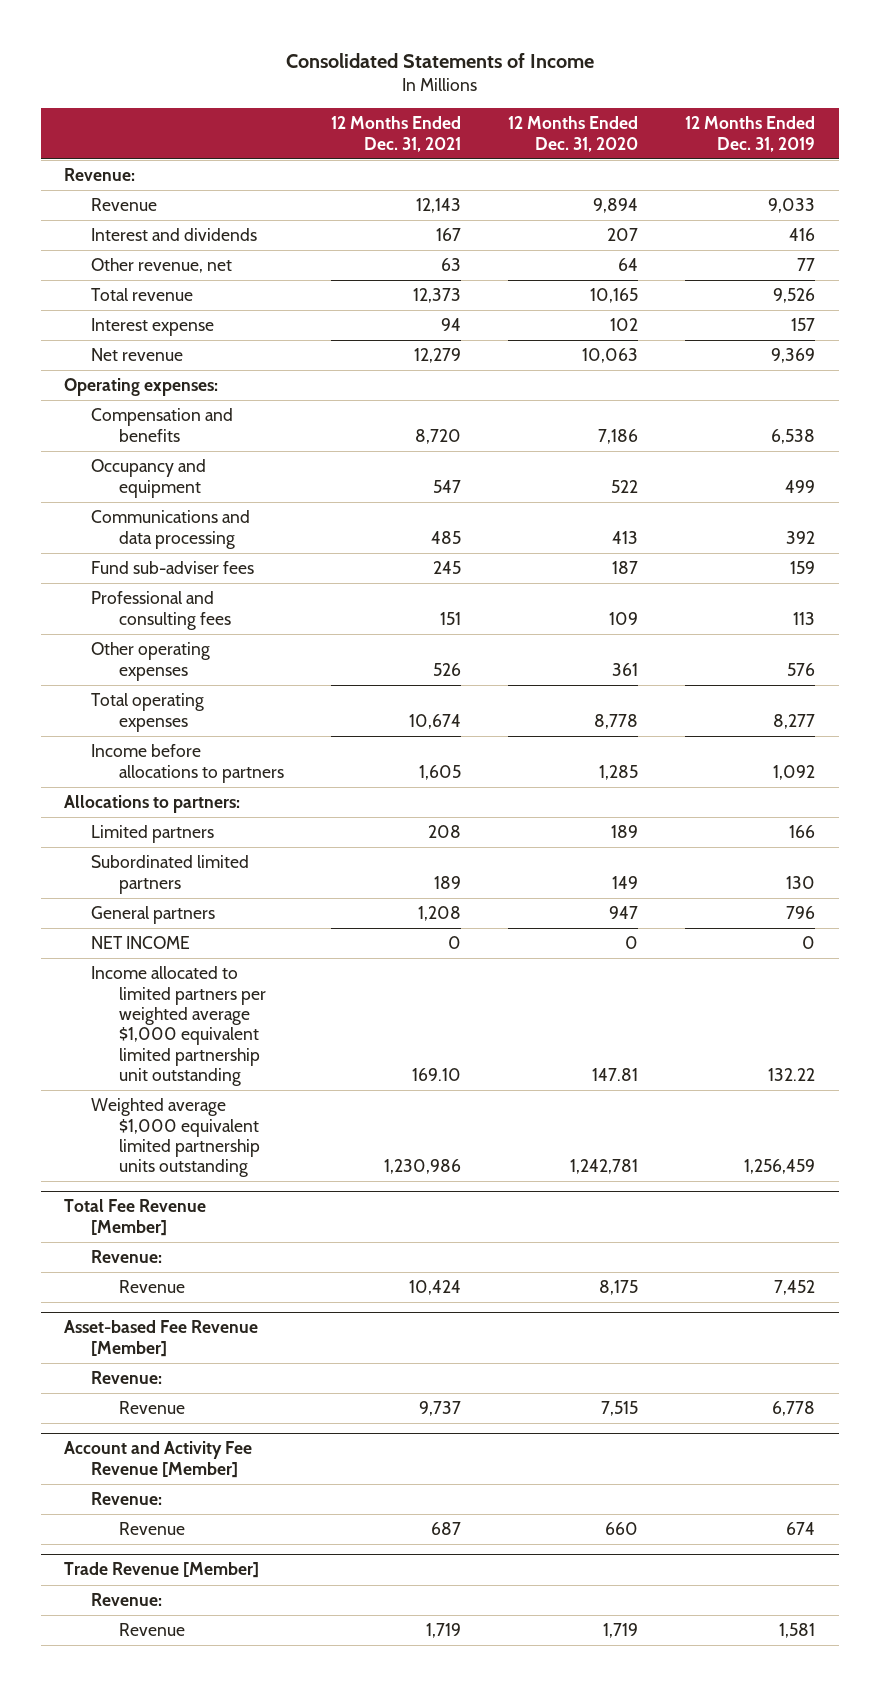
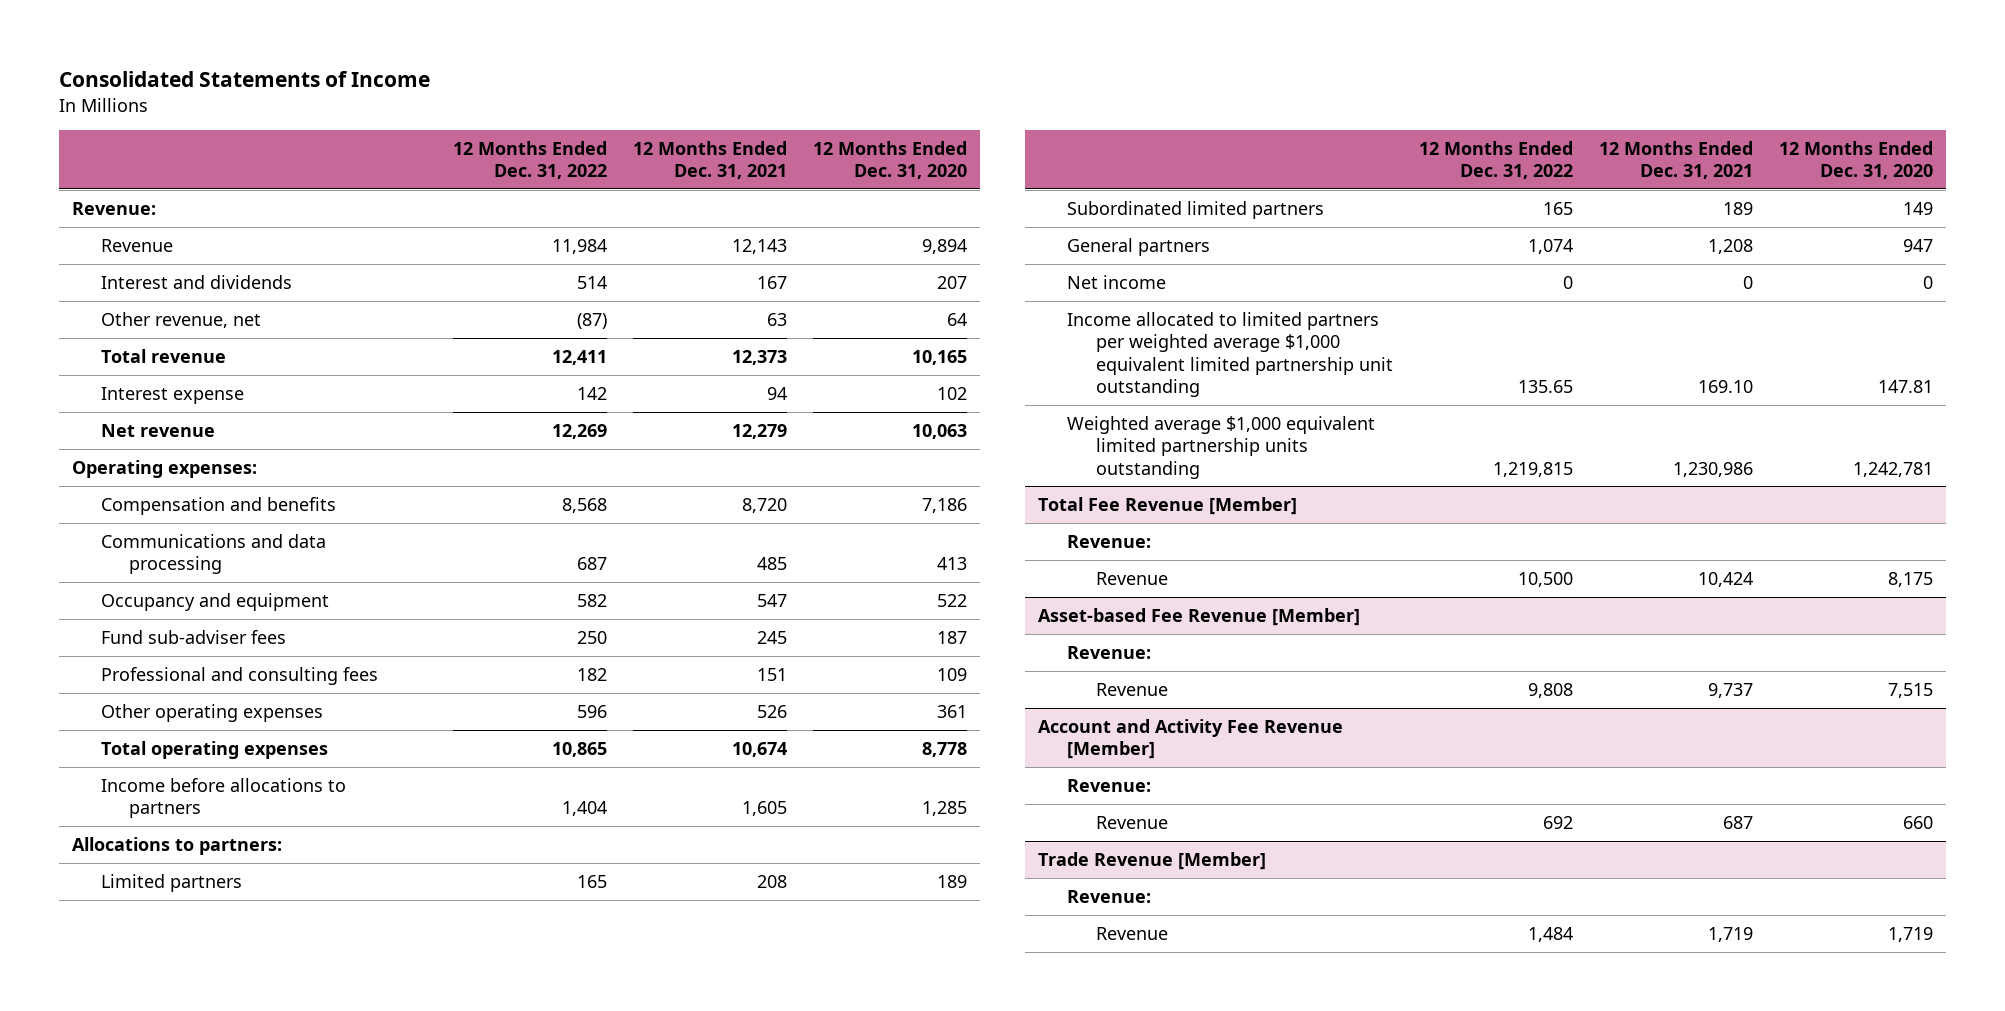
- | 12 Months Ended Dec. 31, 2021 | 12 Months Ended Dec. 31, 2020 | 12 Months Ended Dec. 31, 2019
+ | 12 Months Ended Dec. 31, 2022 | 12 Months Ended Dec. 31, 2021 | 12 Months Ended Dec. 31, 2020
moved down: Occupancy and equipment | 582 | 547 | 522
- NET INCOME | 0 | 0 | 0
+ Net income | 0 | 0 | 0

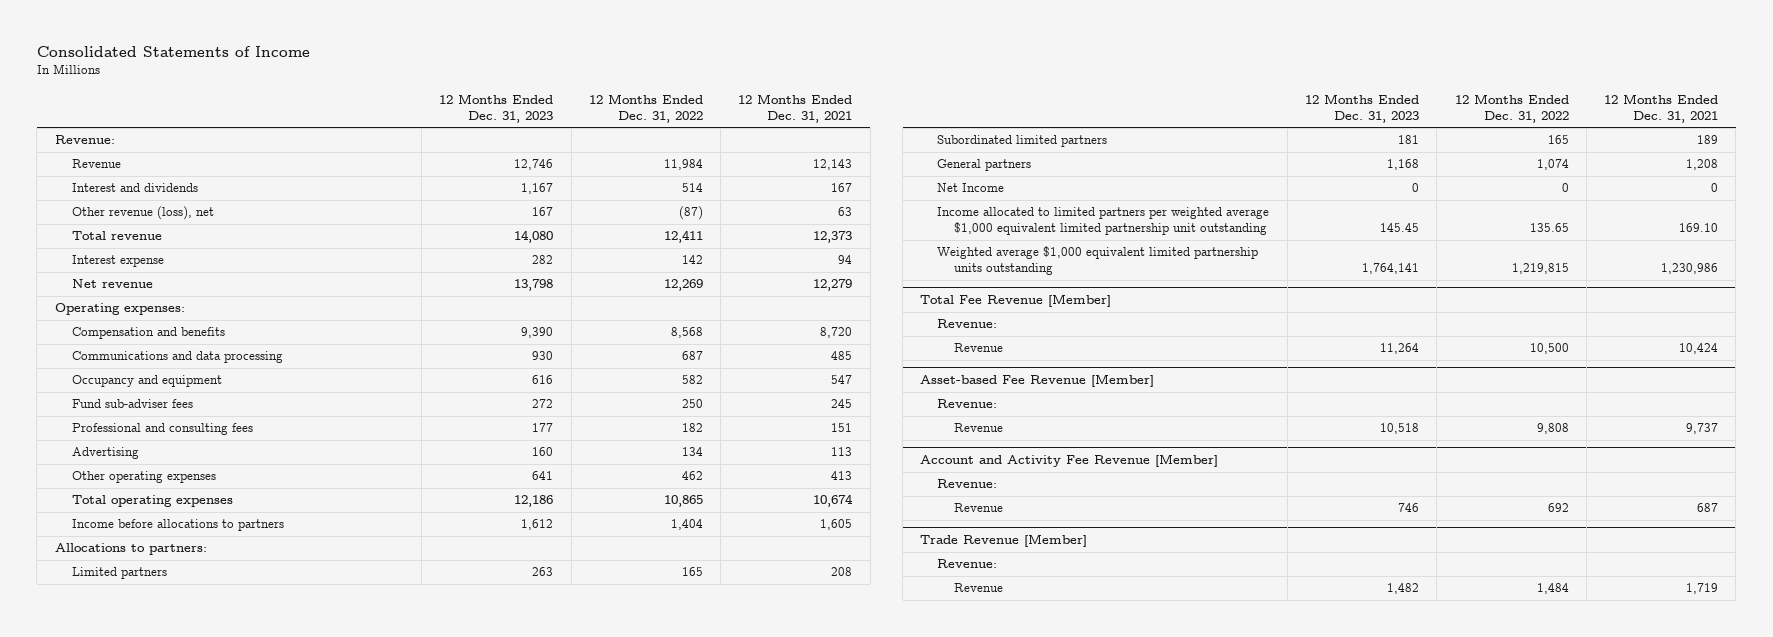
- | 12 Months Ended Dec. 31, 2022 | 12 Months Ended Dec. 31, 2021 | 12 Months Ended Dec. 31, 2020
+ | 12 Months Ended Dec. 31, 2023 | 12 Months Ended Dec. 31, 2022 | 12 Months Ended Dec. 31, 2021
- Other revenue, net | (87) | 63 | 64
+ Other revenue (loss), net | 167 | (87) | 63
- Other operating expenses | 596 | 526 | 361
+ Advertising | 160 | 134 | 113
+ Other operating expenses | 641 | 462 | 413
- Net income | 0 | 0 | 0
+ Net Income | 0 | 0 | 0

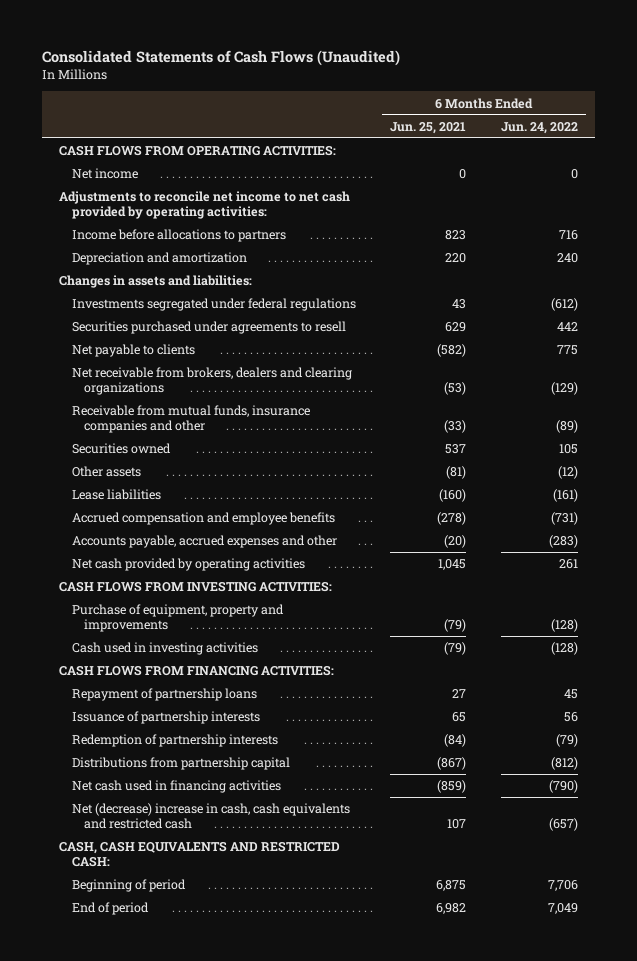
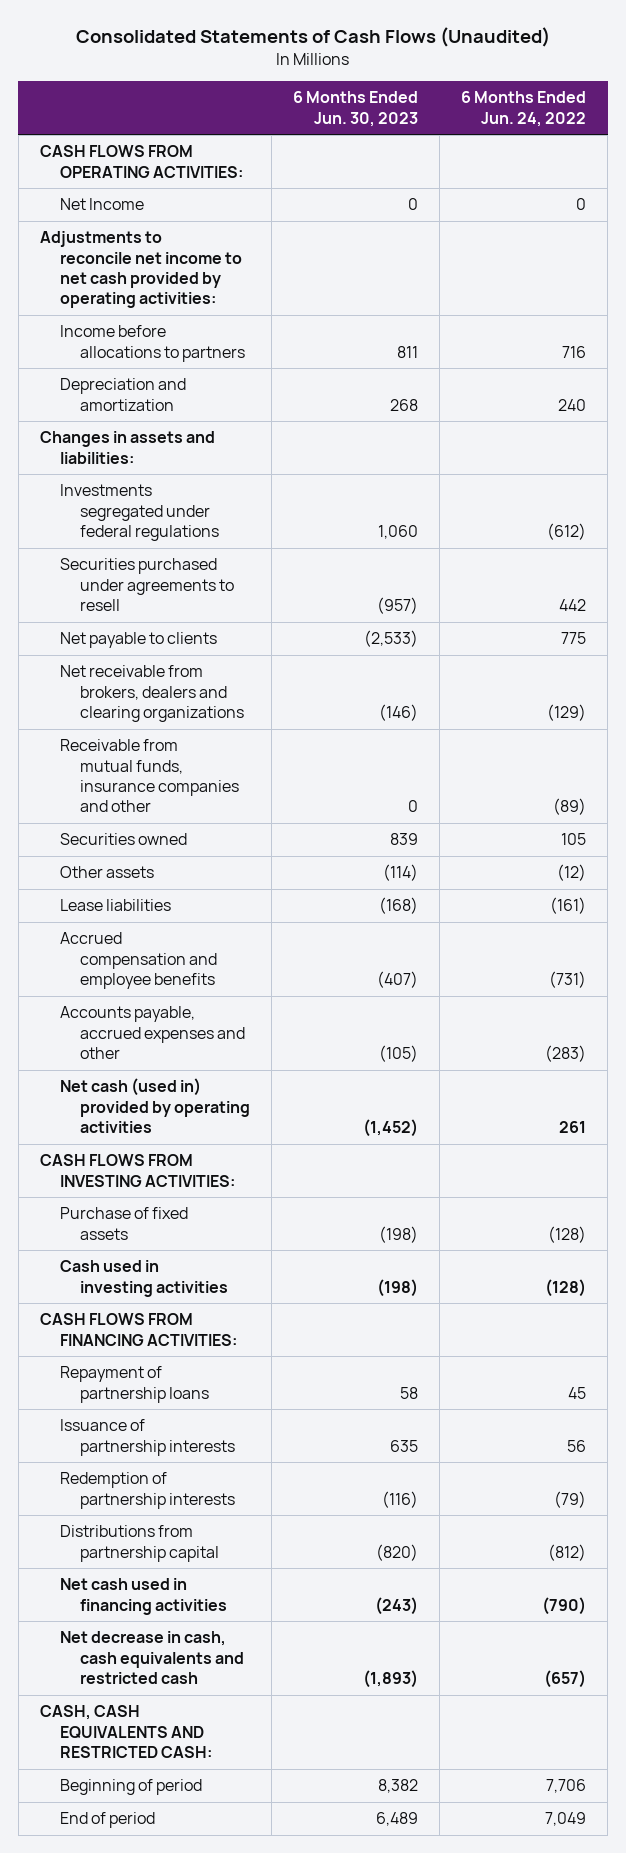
- | 6 Months Ended Jun. 25, 2021 | 6 Months Ended Jun. 24, 2022
+ | 6 Months Ended Jun. 30, 2023 | 6 Months Ended Jun. 24, 2022
- Net income | 0 | 0
+ Net Income | 0 | 0
- Net cash provided by operating activities | 1,045 | 261
+ Net cash (used in) provided by operating activities | (1,452) | 261
- Purchase of equipment, property and improvements | (79) | (128)
+ Purchase of fixed assets | (198) | (128)
- Net (decrease) increase in cash, cash equivalents and restricted cash | 107 | (657)
+ Net decrease in cash, cash equivalents and restricted cash | (1,893) | (657)

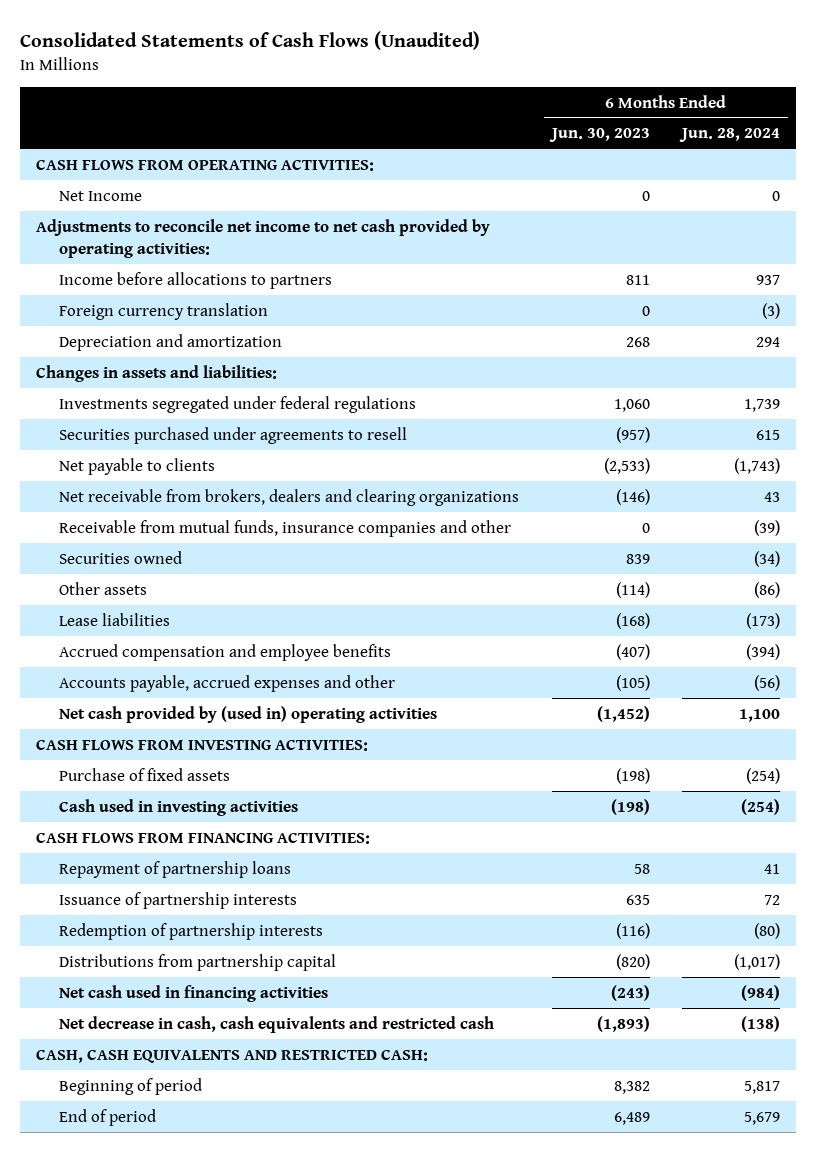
- | 6 Months Ended Jun. 30, 2023 | 6 Months Ended Jun. 24, 2022
+ | 6 Months Ended Jun. 30, 2023 | 6 Months Ended Jun. 28, 2024
+ Foreign currency translation | 0 | (3)
- Net cash (used in) provided by operating activities | (1,452) | 261
+ Net cash provided by (used in) operating activities | (1,452) | 1,100

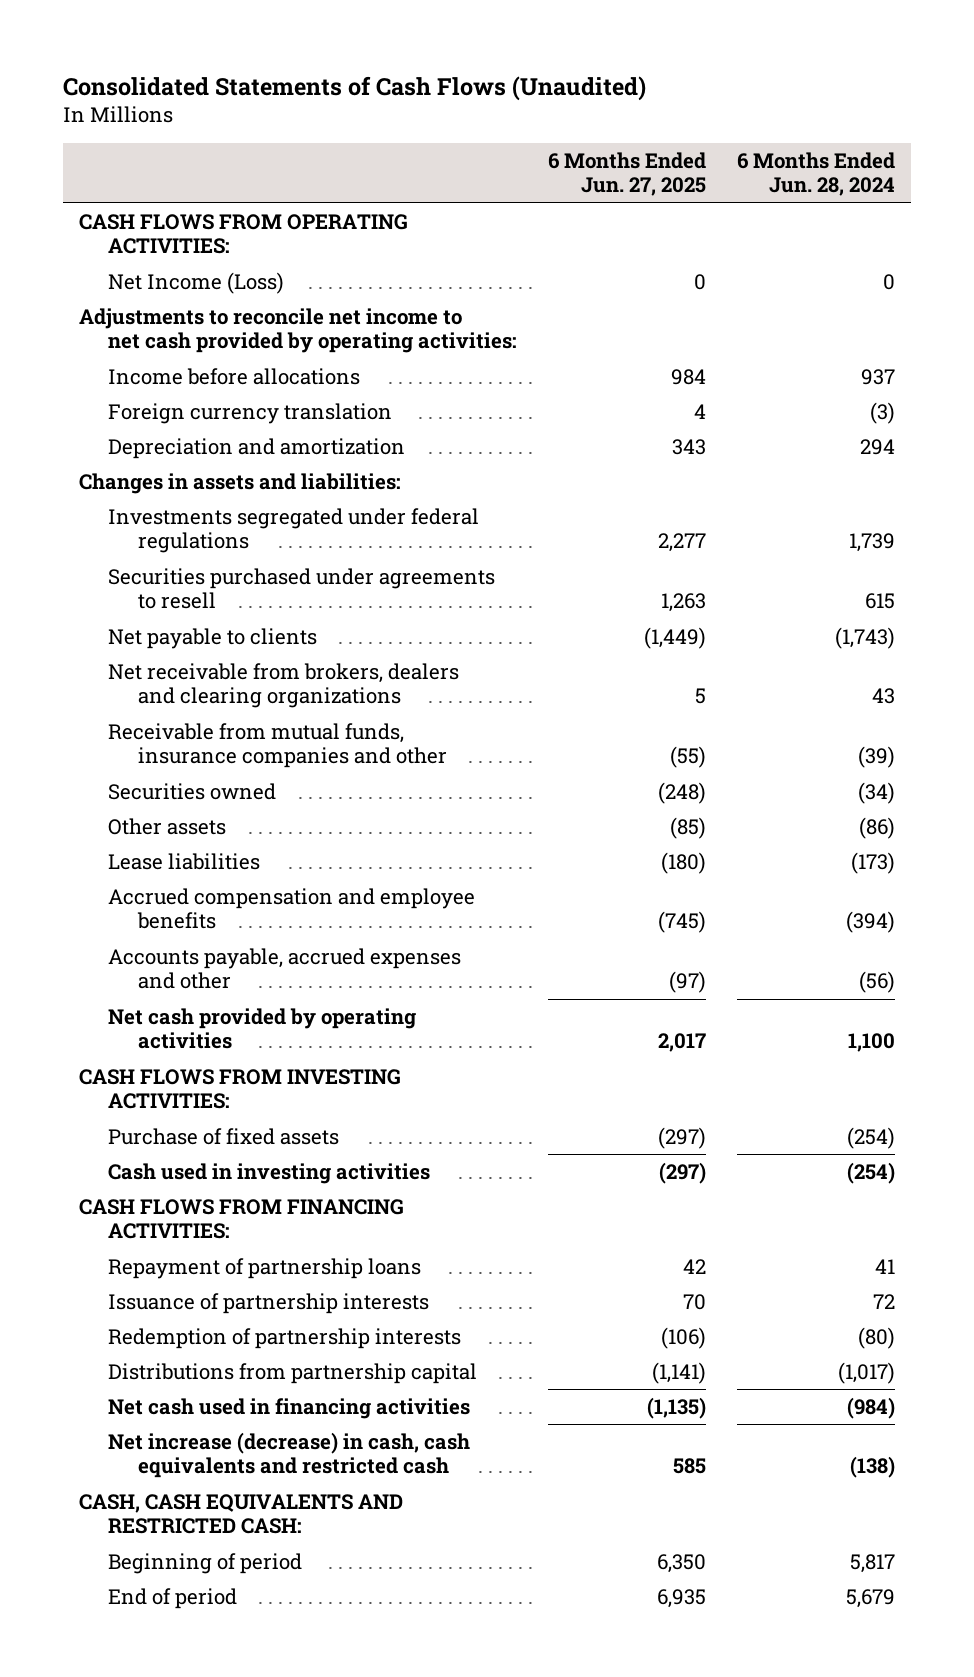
- | 6 Months Ended Jun. 30, 2023 | 6 Months Ended Jun. 28, 2024
+ | 6 Months Ended Jun. 27, 2025 | 6 Months Ended Jun. 28, 2024
- Net Income | 0 | 0
+ Net Income (Loss) | 0 | 0
- Income before allocations to partners | 811 | 937
+ Income before allocations | 984 | 937
- Net cash provided by (used in) operating activities | (1,452) | 1,100
+ Net cash provided by operating activities | 2,017 | 1,100
- Net decrease in cash, cash equivalents and restricted cash | (1,893) | (138)
+ Net increase (decrease) in cash, cash equivalents and restricted cash | 585 | (138)

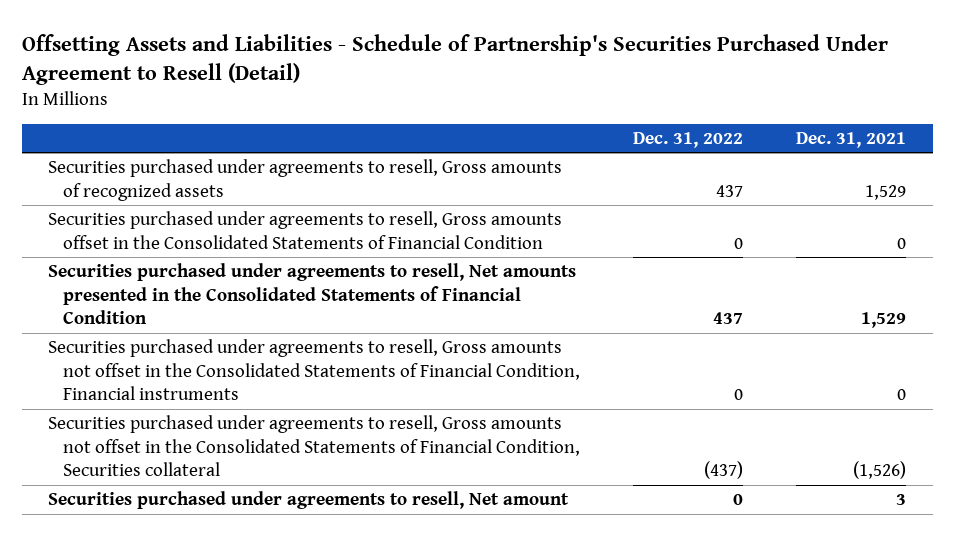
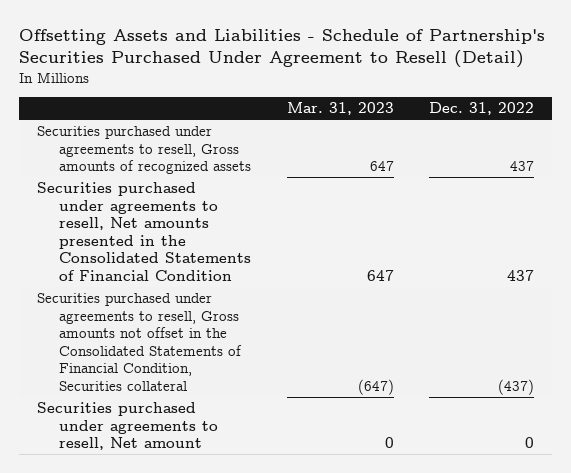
- | Dec. 31, 2022 | Dec. 31, 2021
+ | Mar. 31, 2023 | Dec. 31, 2022
- Securities purchased under agreements to resell, Gross amounts offset in the Consolidated Statements of Financial Condition | 0 | 0
- Securities purchased under agreements to resell, Gross amounts not offset in the Consolidated Statements of Financial Condition, Financial instruments | 0 | 0

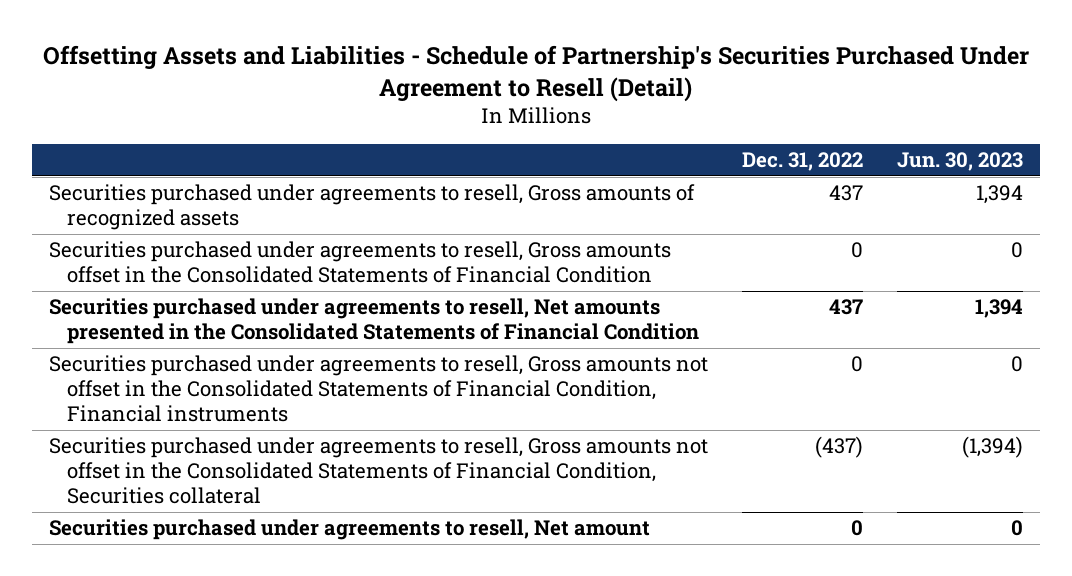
- | Mar. 31, 2023 | Dec. 31, 2022
+ | Dec. 31, 2022 | Jun. 30, 2023
+ Securities purchased under agreements to resell, Gross amounts offset in the Consolidated Statements of Financial Condition | 0 | 0
+ Securities purchased under agreements to resell, Gross amounts not offset in the Consolidated Statements of Financial Condition, Financial instruments | 0 | 0

